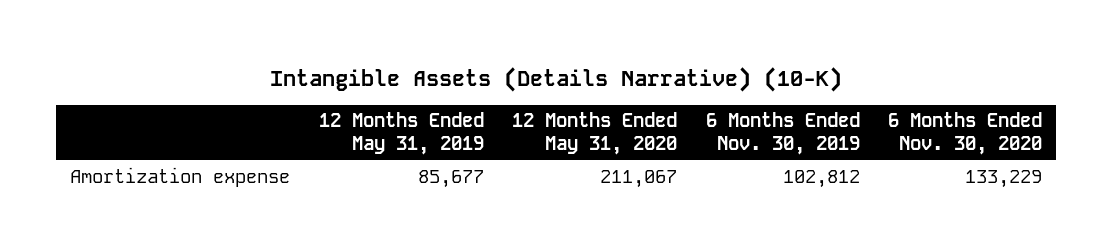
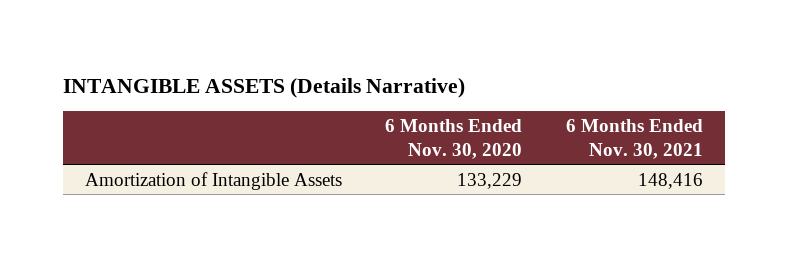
- Intangible Assets (Details Narrative) (10-K)
+ INTANGIBLE ASSETS (Details Narrative)
- | 12 Months Ended May 31, 2019 | 12 Months Ended May 31, 2020 | 6 Months Ended Nov. 30, 2019 | 6 Months Ended Nov. 30, 2020
+ | 6 Months Ended Nov. 30, 2020 | 6 Months Ended Nov. 30, 2021
- Amortization expense | 85,677 | 211,067 | 102,812 | 133,229
+ Amortization of Intangible Assets | 133,229 | 148,416

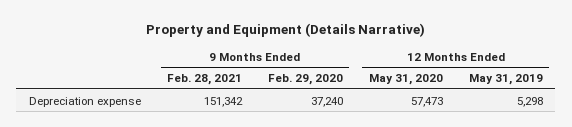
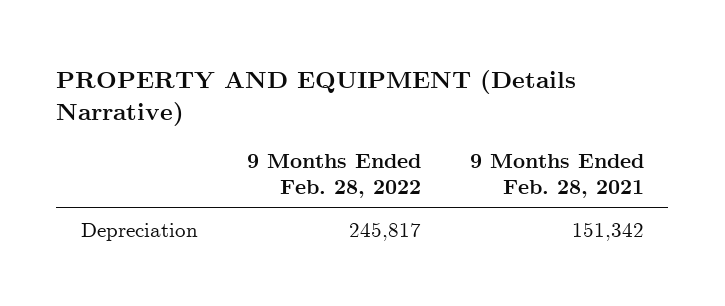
- Property and Equipment (Details Narrative)
+ PROPERTY AND EQUIPMENT (Details Narrative)
- | 9 Months Ended Feb. 28, 2021 | 9 Months Ended Feb. 29, 2020 | 12 Months Ended May 31, 2020 | 12 Months Ended May 31, 2019
+ | 9 Months Ended Feb. 28, 2022 | 9 Months Ended Feb. 28, 2021
- Depreciation expense | 151,342 | 37,240 | 57,473 | 5,298
+ Depreciation | 245,817 | 151,342

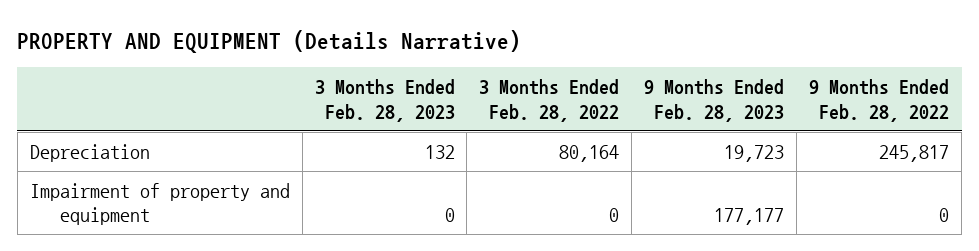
- | 9 Months Ended Feb. 28, 2022 | 9 Months Ended Feb. 28, 2021
+ | 3 Months Ended Feb. 28, 2023 | 3 Months Ended Feb. 28, 2022 | 9 Months Ended Feb. 28, 2023 | 9 Months Ended Feb. 28, 2022
+ Impairment of property and equipment | 0 | 0 | 177,177 | 0

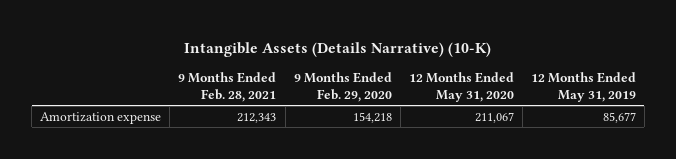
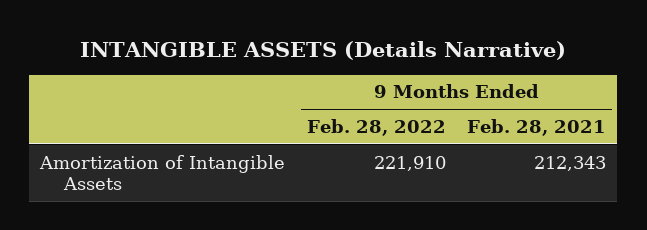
- Intangible Assets (Details Narrative) (10-K)
+ INTANGIBLE ASSETS (Details Narrative)
- | 9 Months Ended Feb. 28, 2021 | 9 Months Ended Feb. 29, 2020 | 12 Months Ended May 31, 2020 | 12 Months Ended May 31, 2019
+ | 9 Months Ended Feb. 28, 2022 | 9 Months Ended Feb. 28, 2021
- Amortization expense | 212,343 | 154,218 | 211,067 | 85,677
+ Amortization of Intangible Assets | 221,910 | 212,343

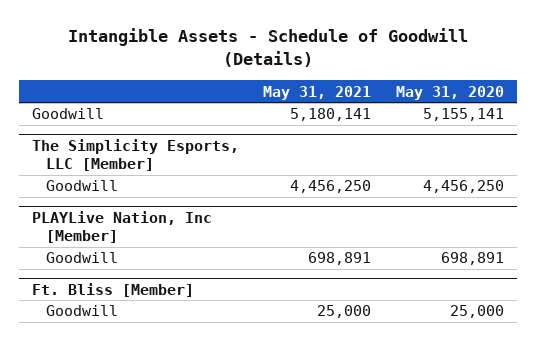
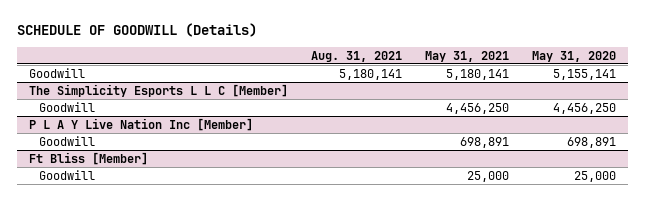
- Intangible Assets - Schedule of Goodwill (Details)
+ SCHEDULE OF GOODWILL (Details)
- | May 31, 2021 | May 31, 2020
+ | Aug. 31, 2021 | May 31, 2021 | May 31, 2020
- The Simplicity Esports, LLC [Member]
+ The Simplicity Esports L L C [Member]
- PLAYLive Nation, Inc [Member]
+ P L A Y Live Nation Inc [Member]
- Ft. Bliss [Member]
+ Ft Bliss [Member]

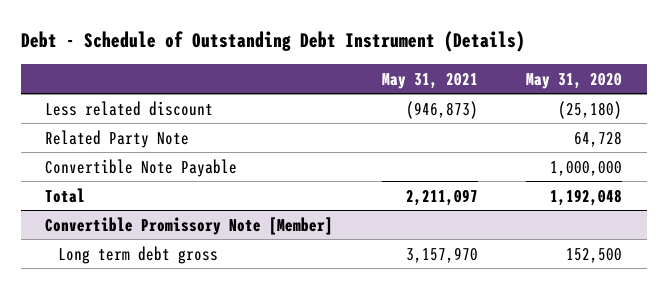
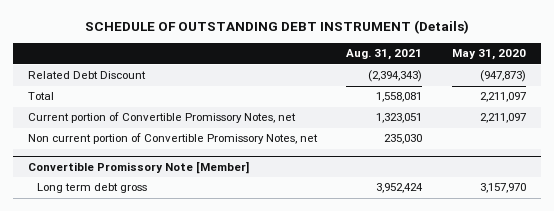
- Debt - Schedule of Outstanding Debt Instrument (Details)
+ SCHEDULE OF OUTSTANDING DEBT INSTRUMENT (Details)
- | May 31, 2021 | May 31, 2020
+ | Aug. 31, 2021 | May 31, 2020
- Less related discount | (946,873) | (25,180)
- Related Party Note | | 64,728
- Convertible Note Payable | | 1,000,000
- Total | 2,211,097 | 1,192,048
+ Related Debt Discount | (2,394,343) | (947,873)
+ Total | 1,558,081 | 2,211,097
+ Current portion of Convertible Promissory Notes, net | 1,323,051 | 2,211,097
+ Non current portion of Convertible Promissory Notes, net | 235,030 |
@ Convertible Promissory Note [Member]
- Long term debt gross | 3,157,970 | 152,500
+ Long term debt gross | 3,952,424 | 3,157,970

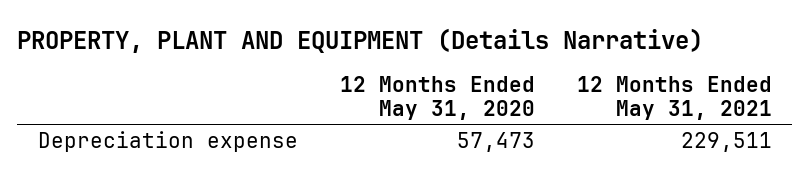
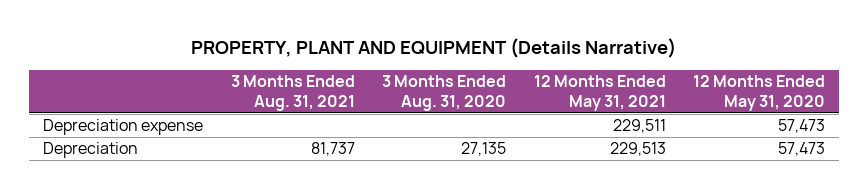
- | 12 Months Ended May 31, 2020 | 12 Months Ended May 31, 2021
+ | 3 Months Ended Aug. 31, 2021 | 3 Months Ended Aug. 31, 2020 | 12 Months Ended May 31, 2021 | 12 Months Ended May 31, 2020
+ Depreciation | 81,737 | 27,135 | 229,513 | 57,473

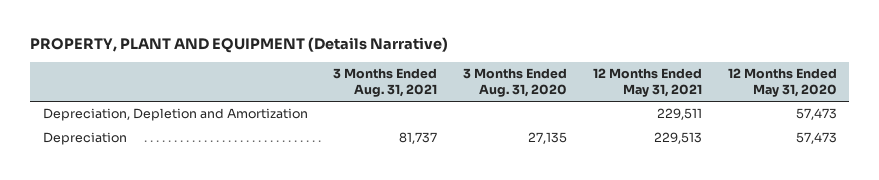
- Depreciation expense | | | 229,511 | 57,473
+ Depreciation, Depletion and Amortization | | | 229,511 | 57,473

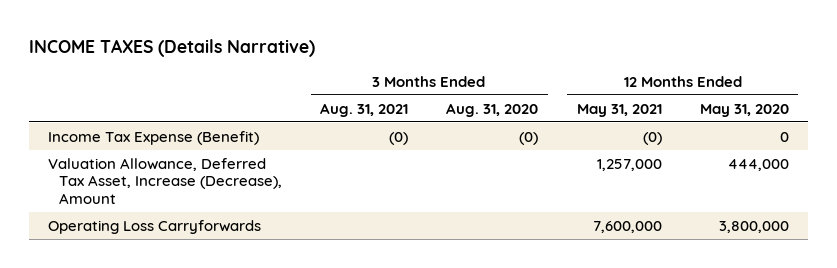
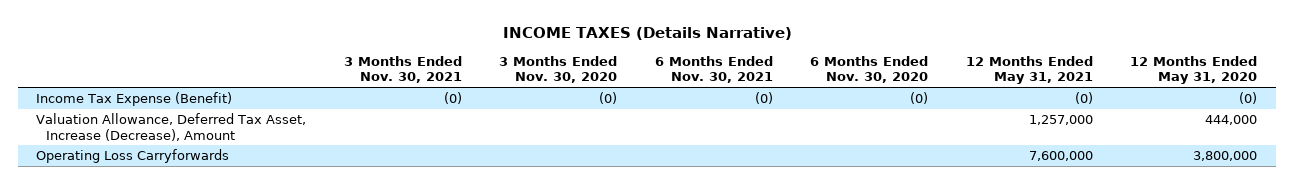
- | 3 Months Ended Aug. 31, 2021 | 3 Months Ended Aug. 31, 2020 | 12 Months Ended May 31, 2021 | 12 Months Ended May 31, 2020
+ | 3 Months Ended Nov. 30, 2021 | 3 Months Ended Nov. 30, 2020 | 6 Months Ended Nov. 30, 2021 | 6 Months Ended Nov. 30, 2020 | 12 Months Ended May 31, 2021 | 12 Months Ended May 31, 2020
- Income Tax Expense (Benefit) | (0) | (0) | (0) | 0
+ Income Tax Expense (Benefit) | (0) | (0) | (0) | (0) | (0) | (0)

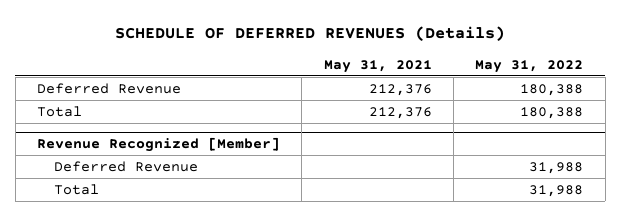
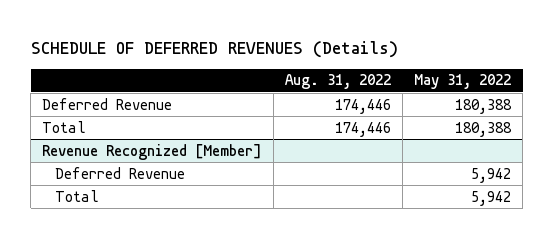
- | May 31, 2021 | May 31, 2022
+ | Aug. 31, 2022 | May 31, 2022
@ Revenue Recognized [Member]
- Deferred Revenue | | 31,988
- Total | | 31,988
+ Deferred Revenue | | 5,942
+ Total | | 5,942

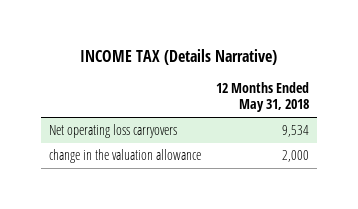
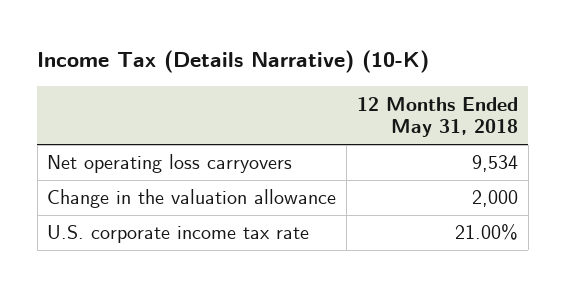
- INCOME TAX (Details Narrative)
+ Income Tax (Details Narrative) (10-K)
- change in the valuation allowance | 2,000
+ Change in the valuation allowance | 2,000
+ U.S. corporate income tax rate | 21.00%

